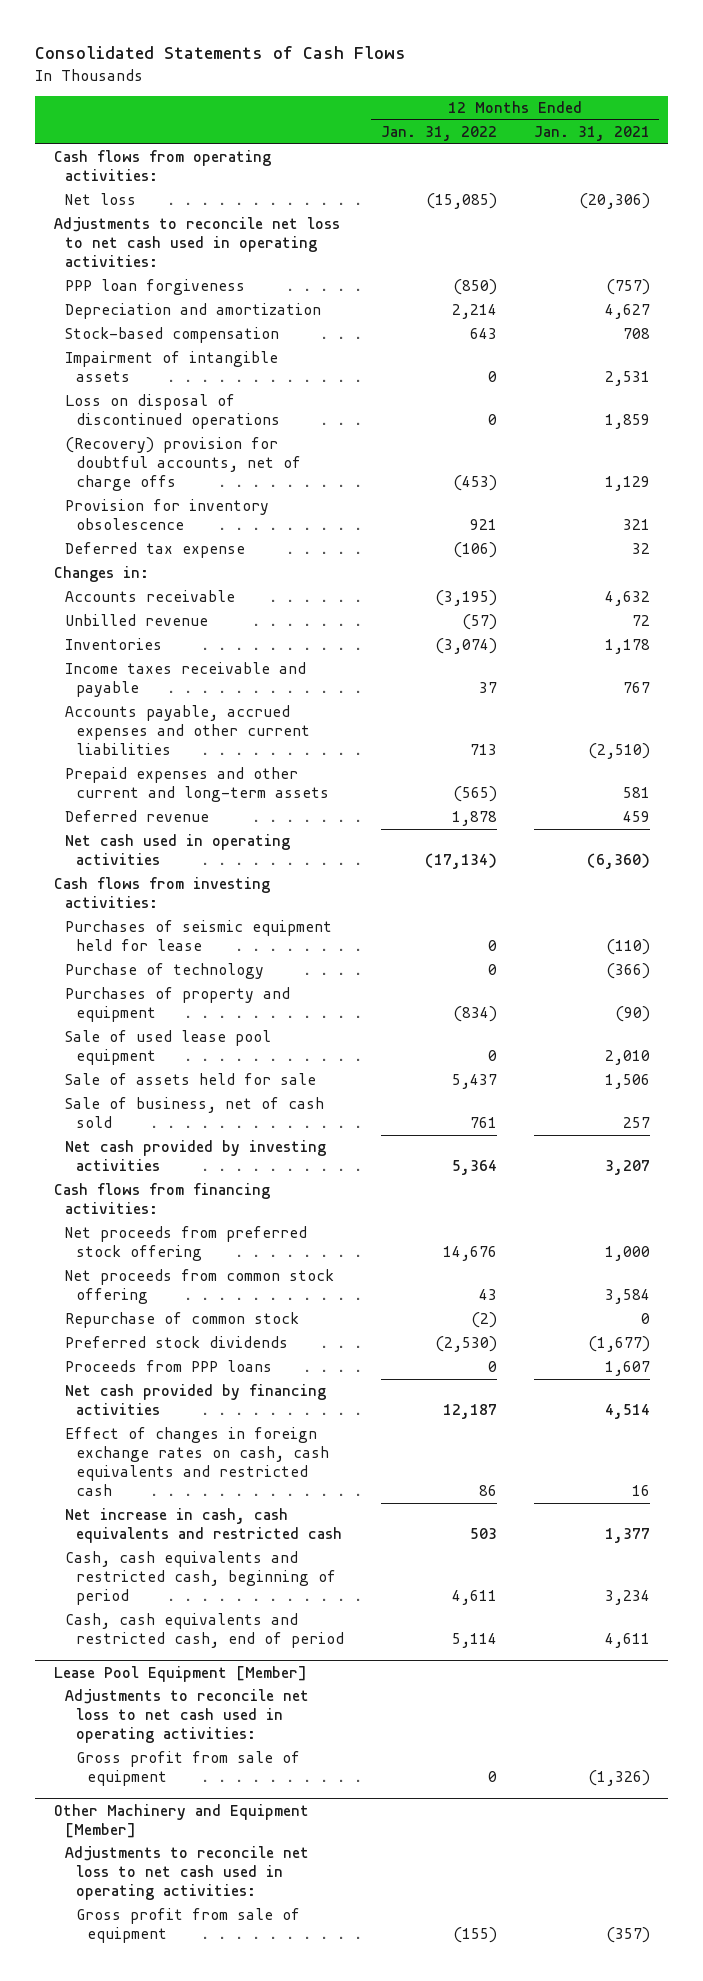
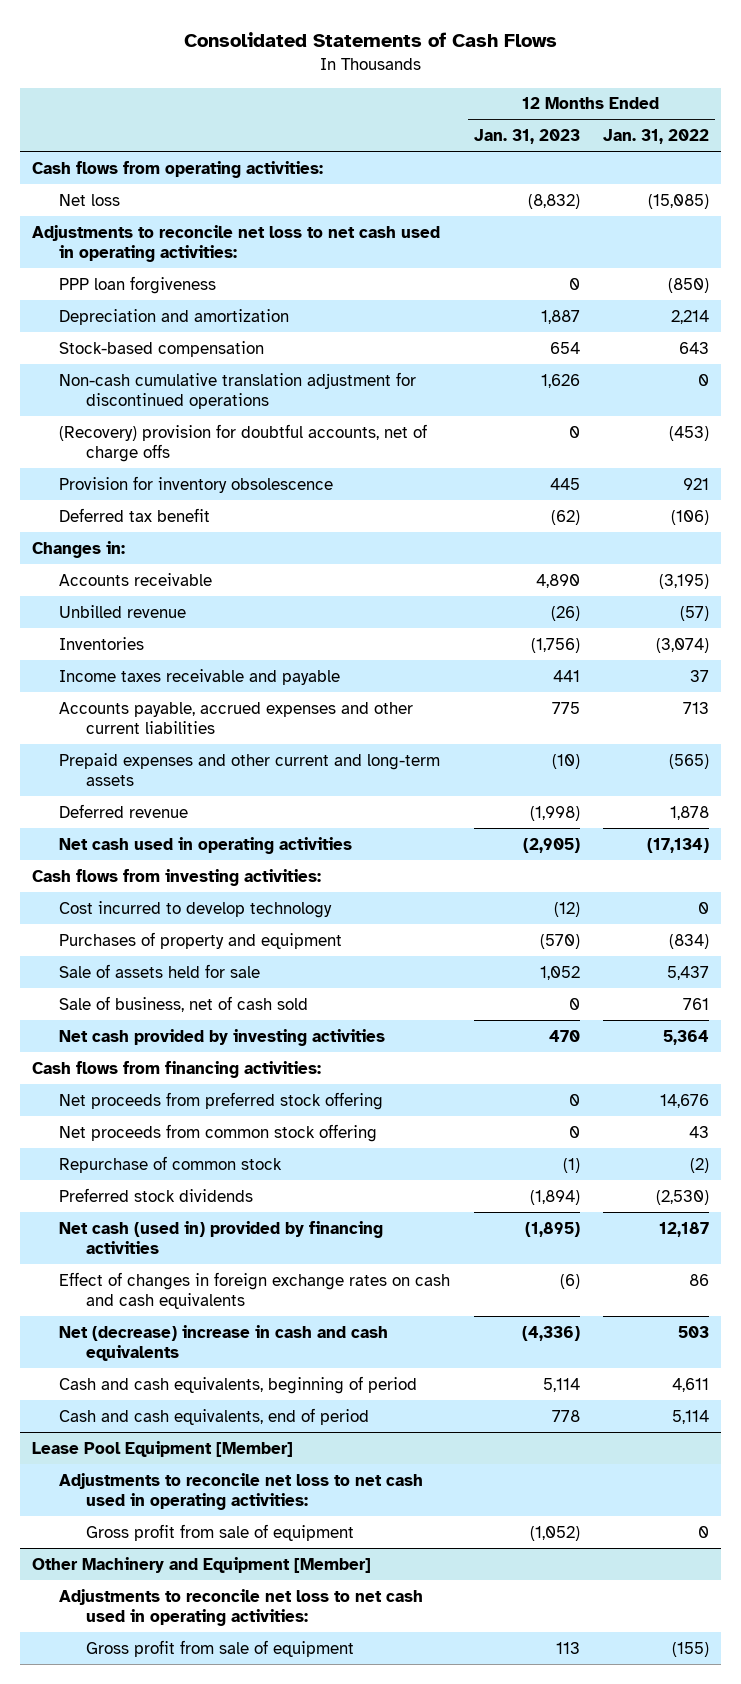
- | 12 Months Ended Jan. 31, 2022 | 12 Months Ended Jan. 31, 2021
+ | 12 Months Ended Jan. 31, 2023 | 12 Months Ended Jan. 31, 2022
- Impairment of intangible assets | 0 | 2,531
- Loss on disposal of discontinued operations | 0 | 1,859
+ Non-cash cumulative translation adjustment for discontinued operations | 1,626 | 0
- Deferred tax expense | (106) | 32
+ Deferred tax benefit | (62) | (106)
- Purchases of seismic equipment held for lease | 0 | (110)
- Purchase of technology | 0 | (366)
+ Cost incurred to develop technology | (12) | 0
- Sale of used lease pool equipment | 0 | 2,010
- Proceeds from PPP loans | 0 | 1,607
- Net cash provided by financing activities | 12,187 | 4,514
- Effect of changes in foreign exchange rates on cash, cash equivalents and restricted cash | 86 | 16
- Net increase in cash, cash equivalents and restricted cash | 503 | 1,377
- Cash, cash equivalents and restricted cash, beginning of period | 4,611 | 3,234
- Cash, cash equivalents and restricted cash, end of period | 5,114 | 4,611
+ Net cash (used in) provided by financing activities | (1,895) | 12,187
+ Effect of changes in foreign exchange rates on cash and cash equivalents | (6) | 86
+ Net (decrease) increase in cash and cash equivalents | (4,336) | 503
+ Cash and cash equivalents, beginning of period | 5,114 | 4,611
+ Cash and cash equivalents, end of period | 778 | 5,114

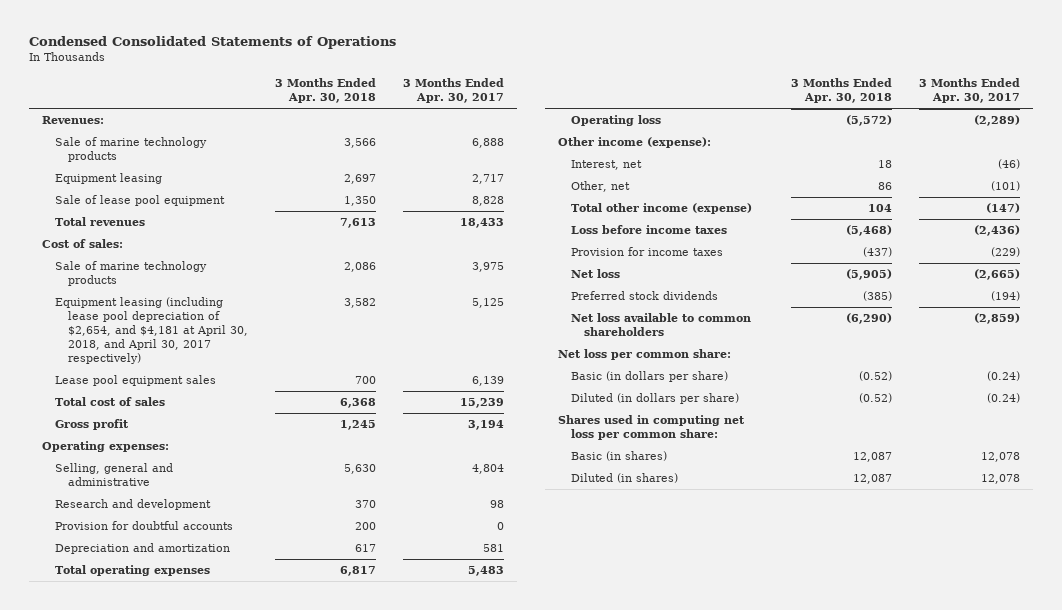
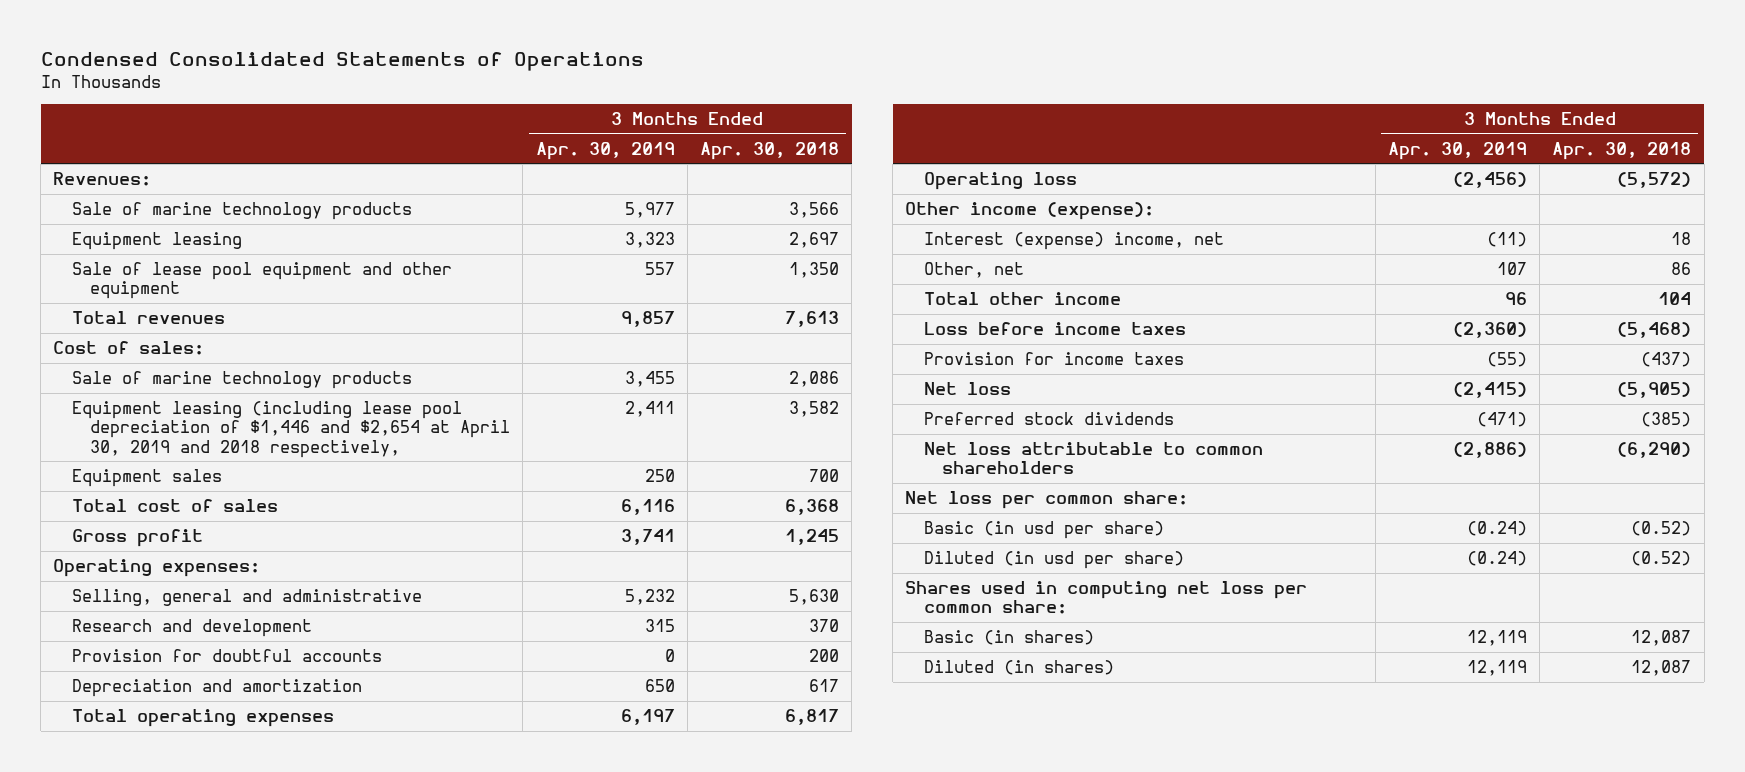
- | 3 Months Ended Apr. 30, 2018 | 3 Months Ended Apr. 30, 2017
+ | 3 Months Ended Apr. 30, 2019 | 3 Months Ended Apr. 30, 2018
- Sale of lease pool equipment | 1,350 | 8,828
+ Sale of lease pool equipment and other equipment | 557 | 1,350
- Equipment leasing (including lease pool depreciation of $2,654, and $4,181 at April 30, 2018, and April 30, 2017 respectively) | 3,582 | 5,125
- Lease pool equipment sales | 700 | 6,139
+ Equipment leasing (including lease pool depreciation of $1,446 and $2,654 at April 30, 2019 and 2018 respectively, | 2,411 | 3,582
+ Equipment sales | 250 | 700
- Interest, net | 18 | (46)
+ Interest (expense) income, net | (11) | 18
- Total other income (expense) | 104 | (147)
+ Total other income | 96 | 104
- Net loss available to common shareholders | (6,290) | (2,859)
+ Net loss attributable to common shareholders | (2,886) | (6,290)
- Basic (in dollars per share) | (0.52) | (0.24)
- Diluted (in dollars per share) | (0.52) | (0.24)
+ Basic (in usd per share) | (0.24) | (0.52)
+ Diluted (in usd per share) | (0.24) | (0.52)

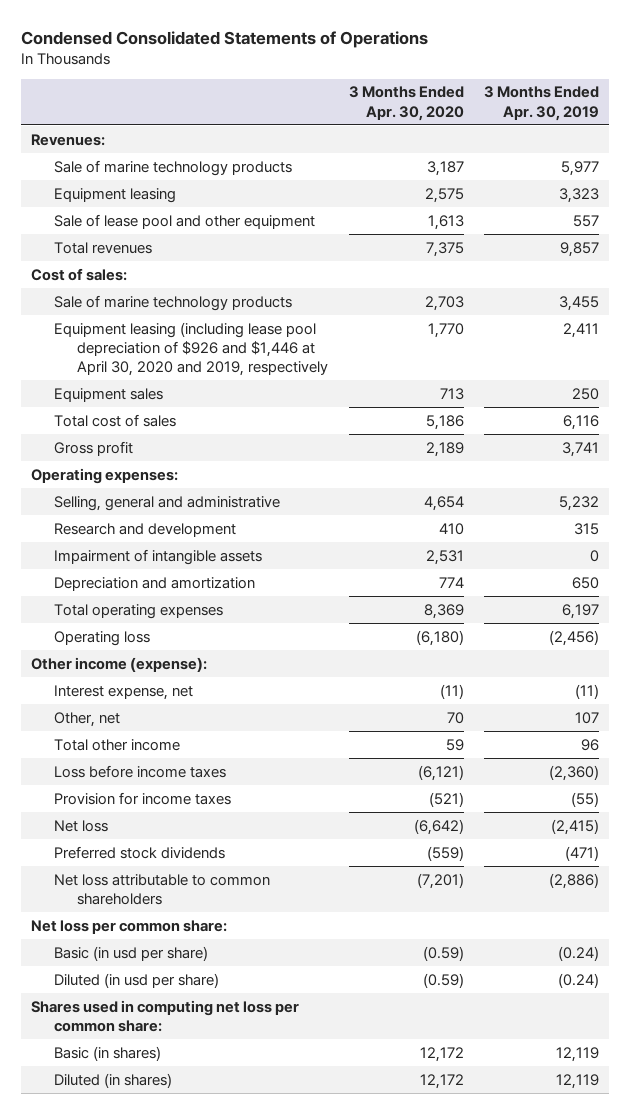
- | 3 Months Ended Apr. 30, 2019 | 3 Months Ended Apr. 30, 2018
+ | 3 Months Ended Apr. 30, 2020 | 3 Months Ended Apr. 30, 2019
- Sale of lease pool equipment and other equipment | 557 | 1,350
+ Sale of lease pool and other equipment | 1,613 | 557
- Equipment leasing (including lease pool depreciation of $1,446 and $2,654 at April 30, 2019 and 2018 respectively, | 2,411 | 3,582
+ Equipment leasing (including lease pool depreciation of $926 and $1,446 at April 30, 2020 and 2019, respectively | 1,770 | 2,411
- Provision for doubtful accounts | 0 | 200
+ Impairment of intangible assets | 2,531 | 0
- Interest (expense) income, net | (11) | 18
+ Interest expense, net | (11) | (11)

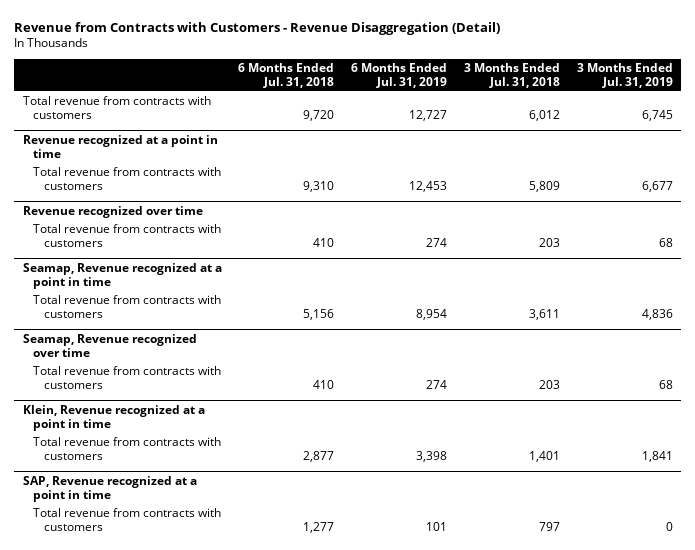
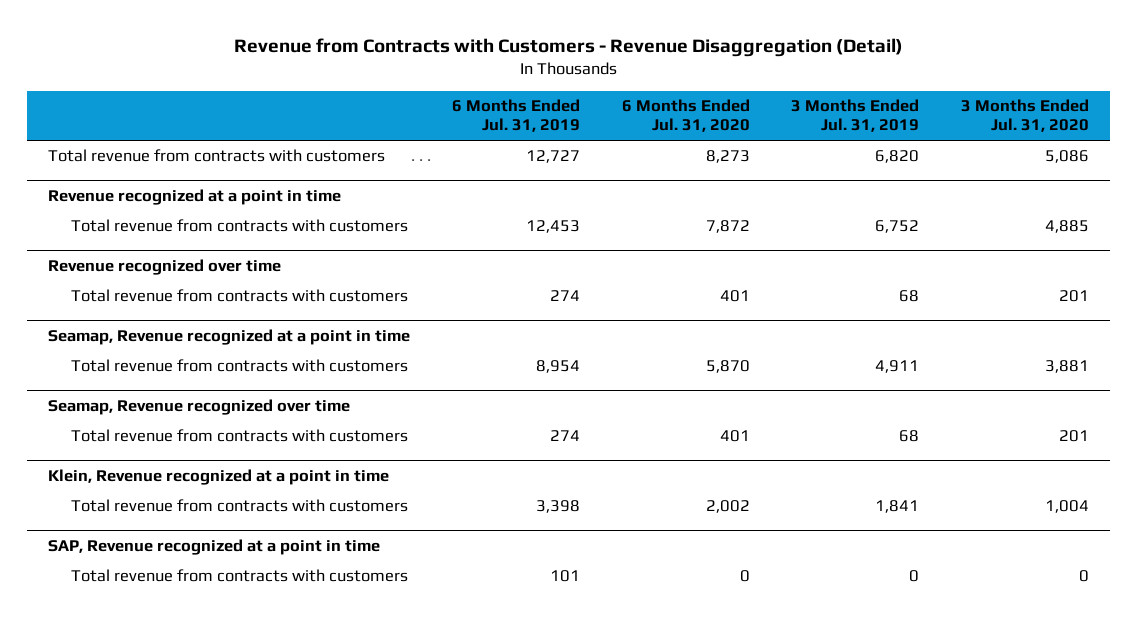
- | 6 Months Ended Jul. 31, 2018 | 6 Months Ended Jul. 31, 2019 | 3 Months Ended Jul. 31, 2018 | 3 Months Ended Jul. 31, 2019
+ | 6 Months Ended Jul. 31, 2019 | 6 Months Ended Jul. 31, 2020 | 3 Months Ended Jul. 31, 2019 | 3 Months Ended Jul. 31, 2020
- Total revenue from contracts with customers | 9,720 | 12,727 | 6,012 | 6,745
+ Total revenue from contracts with customers | 12,727 | 8,273 | 6,820 | 5,086
@ Revenue recognized at a point in time
- Total revenue from contracts with customers | 9,310 | 12,453 | 5,809 | 6,677
+ Total revenue from contracts with customers | 12,453 | 7,872 | 6,752 | 4,885
@ Seamap, Revenue recognized at a point in time
- Total revenue from contracts with customers | 5,156 | 8,954 | 3,611 | 4,836
+ Total revenue from contracts with customers | 8,954 | 5,870 | 4,911 | 3,881

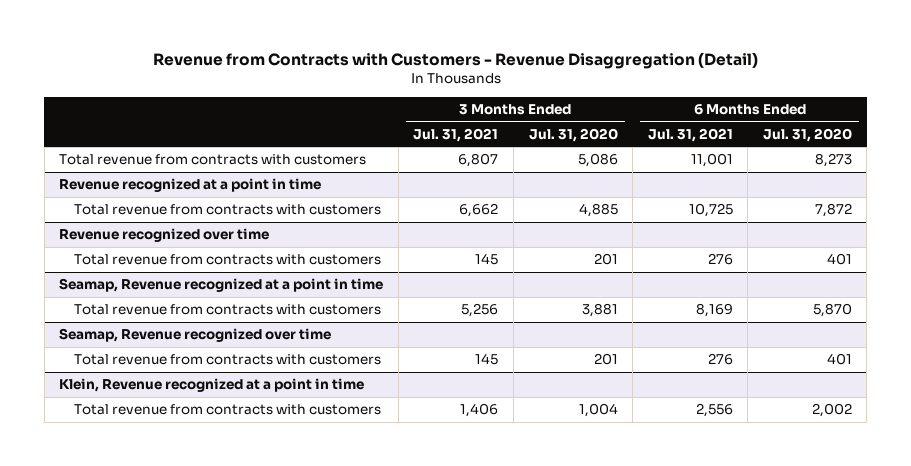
- | 6 Months Ended Jul. 31, 2019 | 6 Months Ended Jul. 31, 2020 | 3 Months Ended Jul. 31, 2019 | 3 Months Ended Jul. 31, 2020
+ | 3 Months Ended Jul. 31, 2021 | 3 Months Ended Jul. 31, 2020 | 6 Months Ended Jul. 31, 2021 | 6 Months Ended Jul. 31, 2020
- SAP, Revenue recognized at a point in time
- Total revenue from contracts with customers | 101 | 0 | 0 | 0

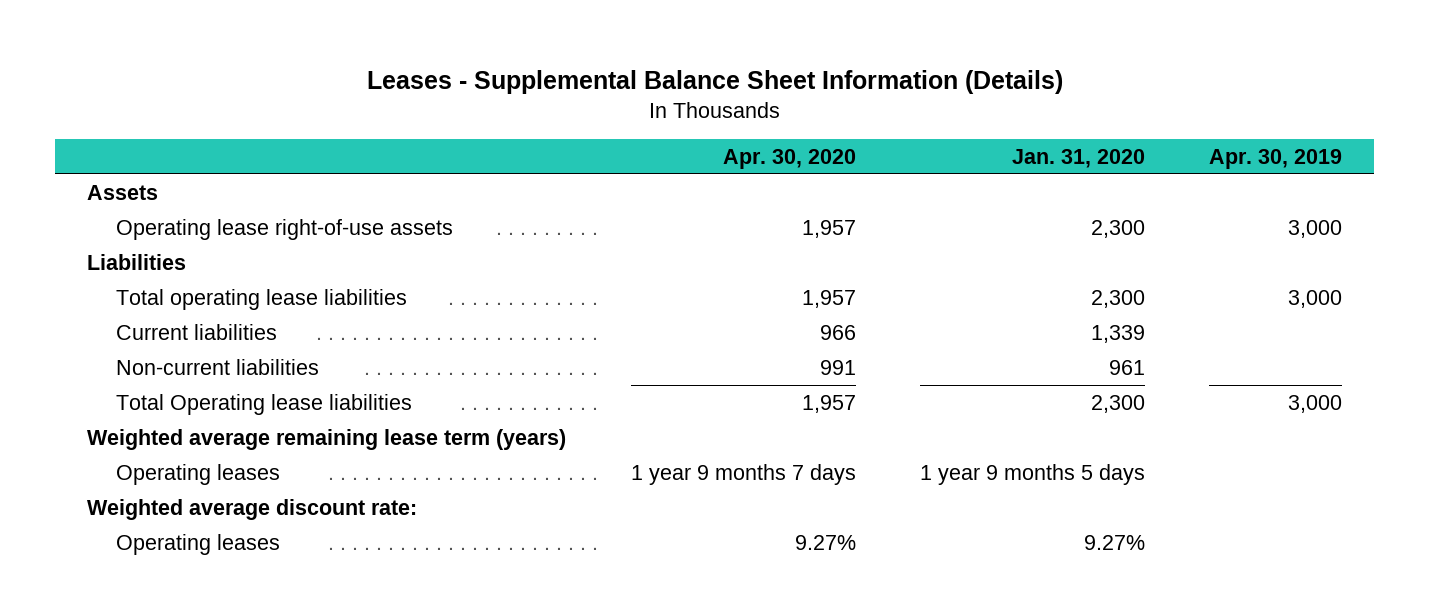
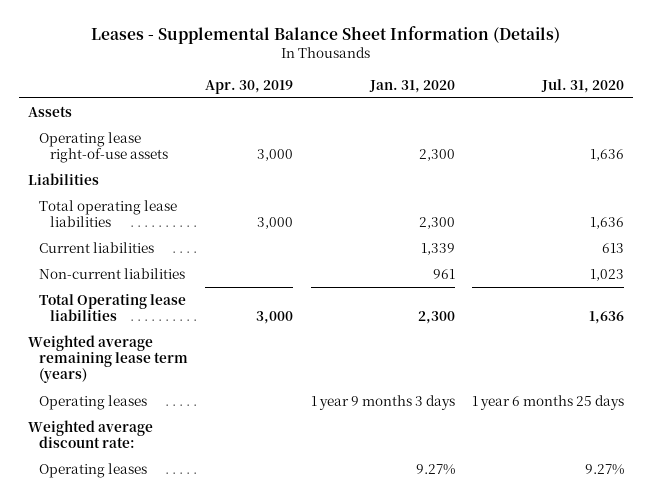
- | Apr. 30, 2020 | Jan. 31, 2020 | Apr. 30, 2019
+ | Apr. 30, 2019 | Jan. 31, 2020 | Jul. 31, 2020
- Operating leases | 1 year 9 months 7 days | 1 year 9 months 5 days |
+ Operating leases | | 1 year 9 months 3 days | 1 year 6 months 25 days

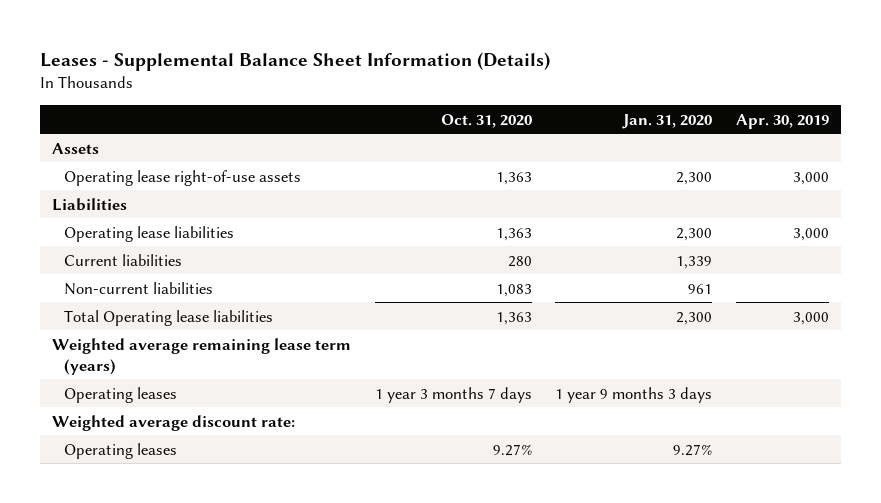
- | Apr. 30, 2019 | Jan. 31, 2020 | Jul. 31, 2020
+ | Oct. 31, 2020 | Jan. 31, 2020 | Apr. 30, 2019
- Total operating lease liabilities | 3,000 | 2,300 | 1,636
+ Operating lease liabilities | 1,363 | 2,300 | 3,000

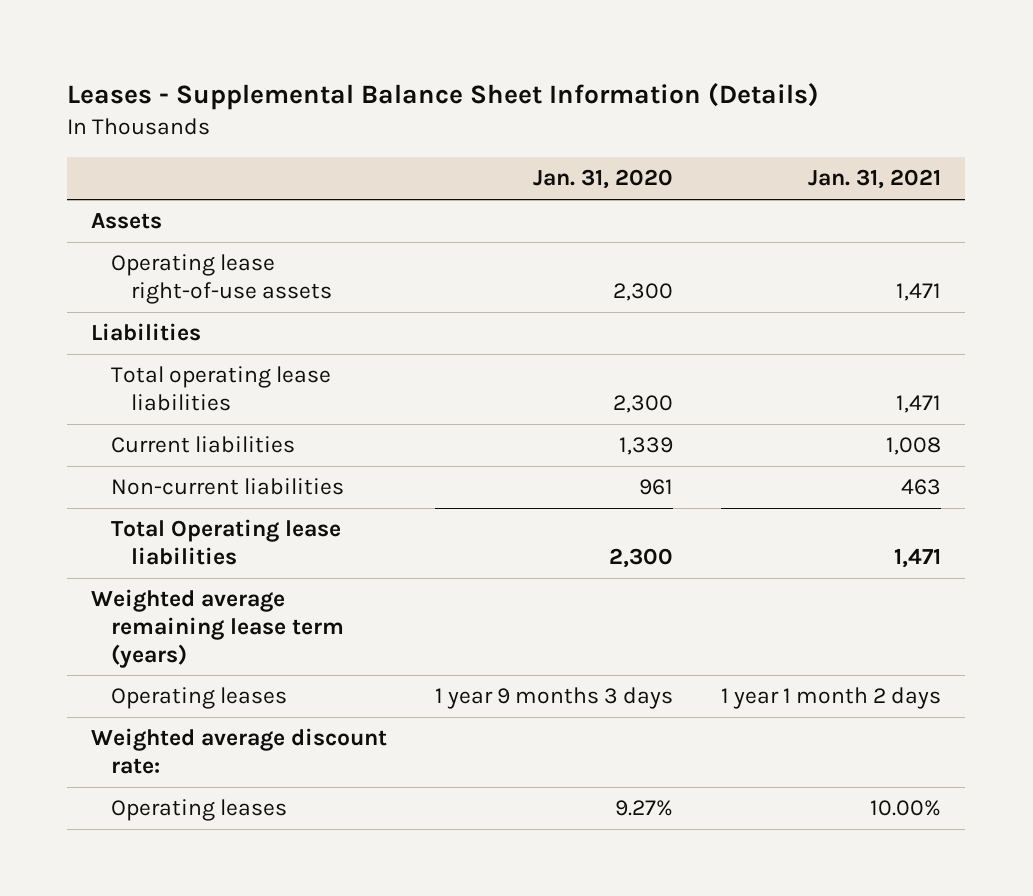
- | Oct. 31, 2020 | Jan. 31, 2020 | Apr. 30, 2019
+ | Jan. 31, 2020 | Jan. 31, 2021
- Operating lease liabilities | 1,363 | 2,300 | 3,000
+ Total operating lease liabilities | 2,300 | 1,471

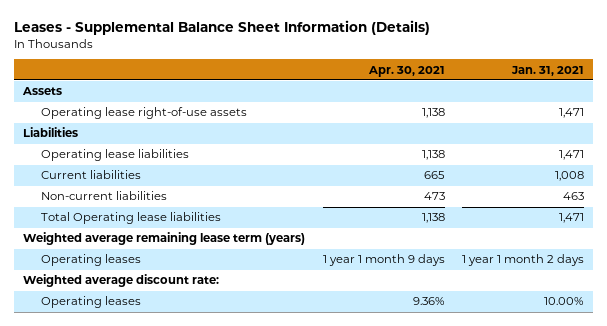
- | Jan. 31, 2020 | Jan. 31, 2021
+ | Apr. 30, 2021 | Jan. 31, 2021
- Total operating lease liabilities | 2,300 | 1,471
+ Operating lease liabilities | 1,138 | 1,471

